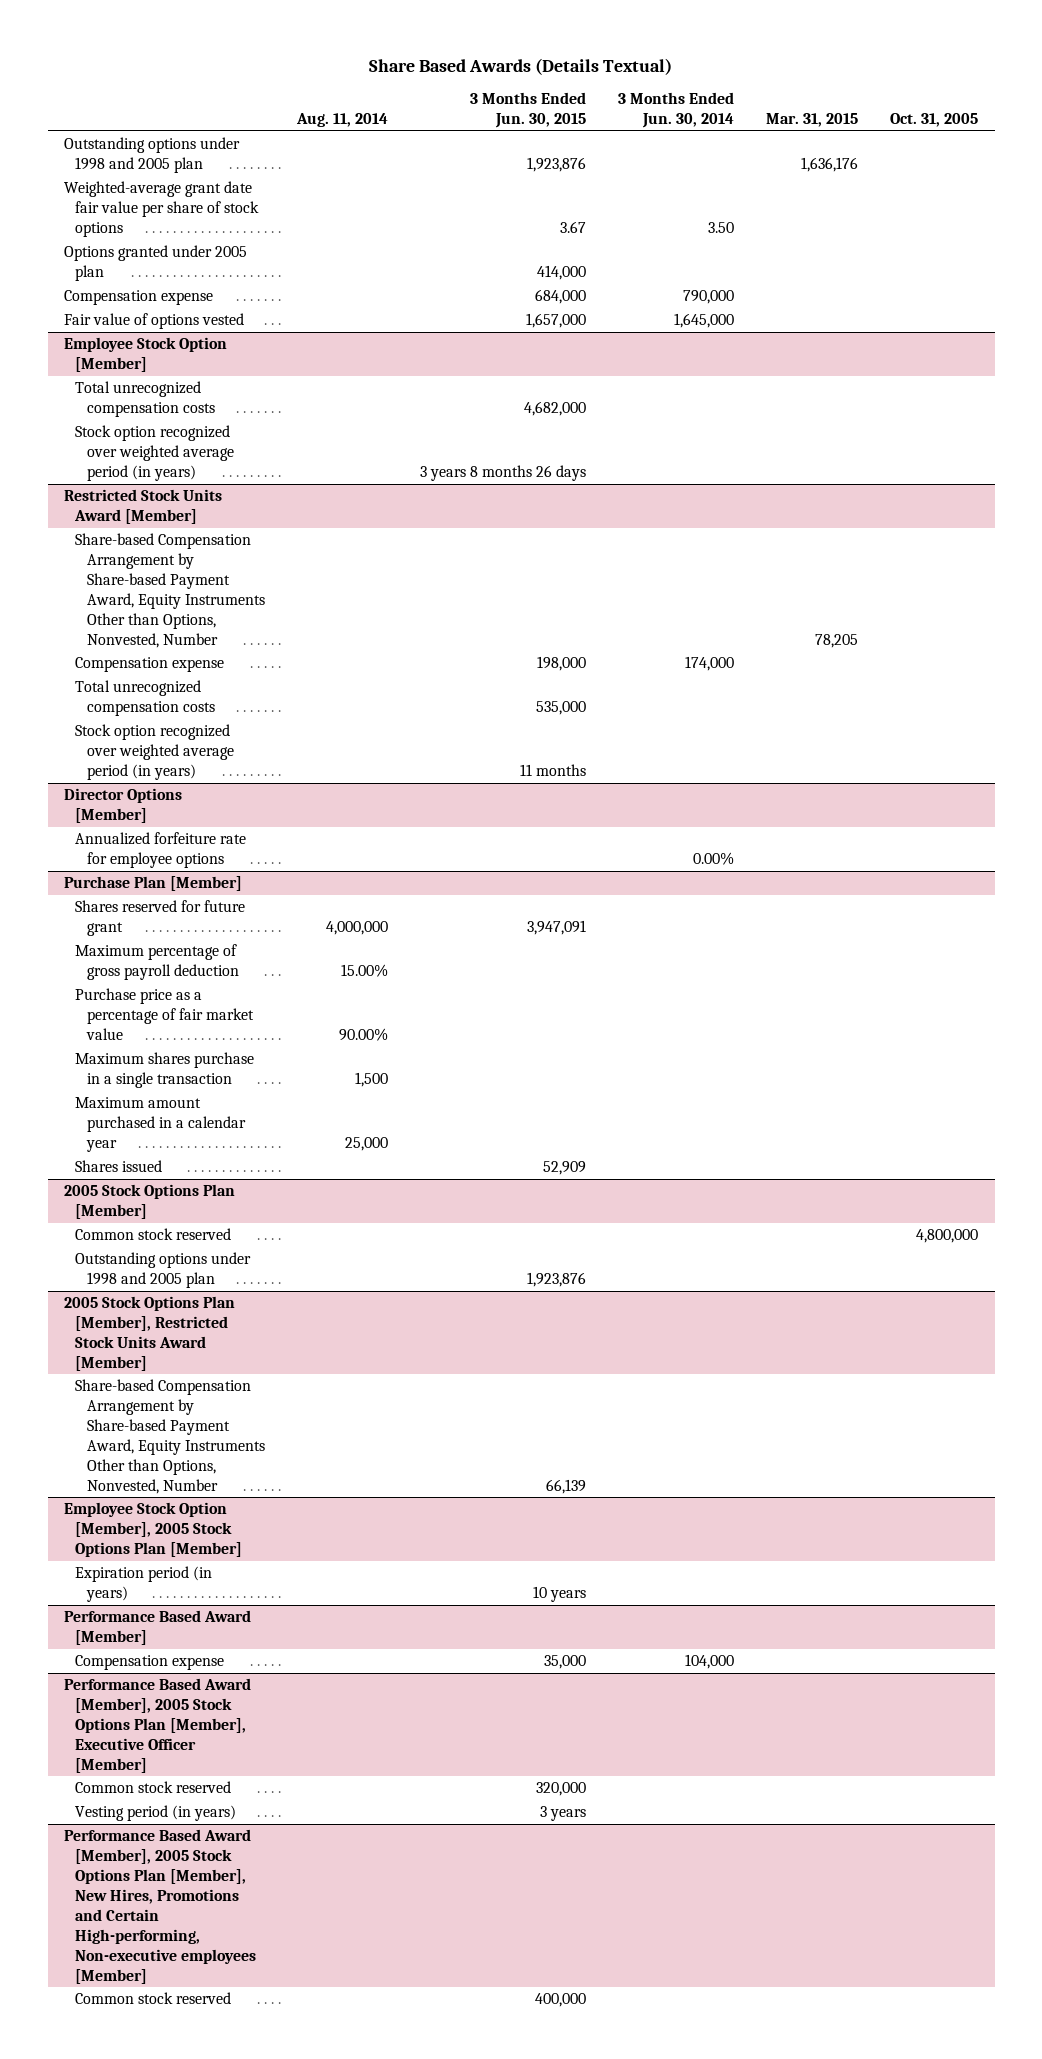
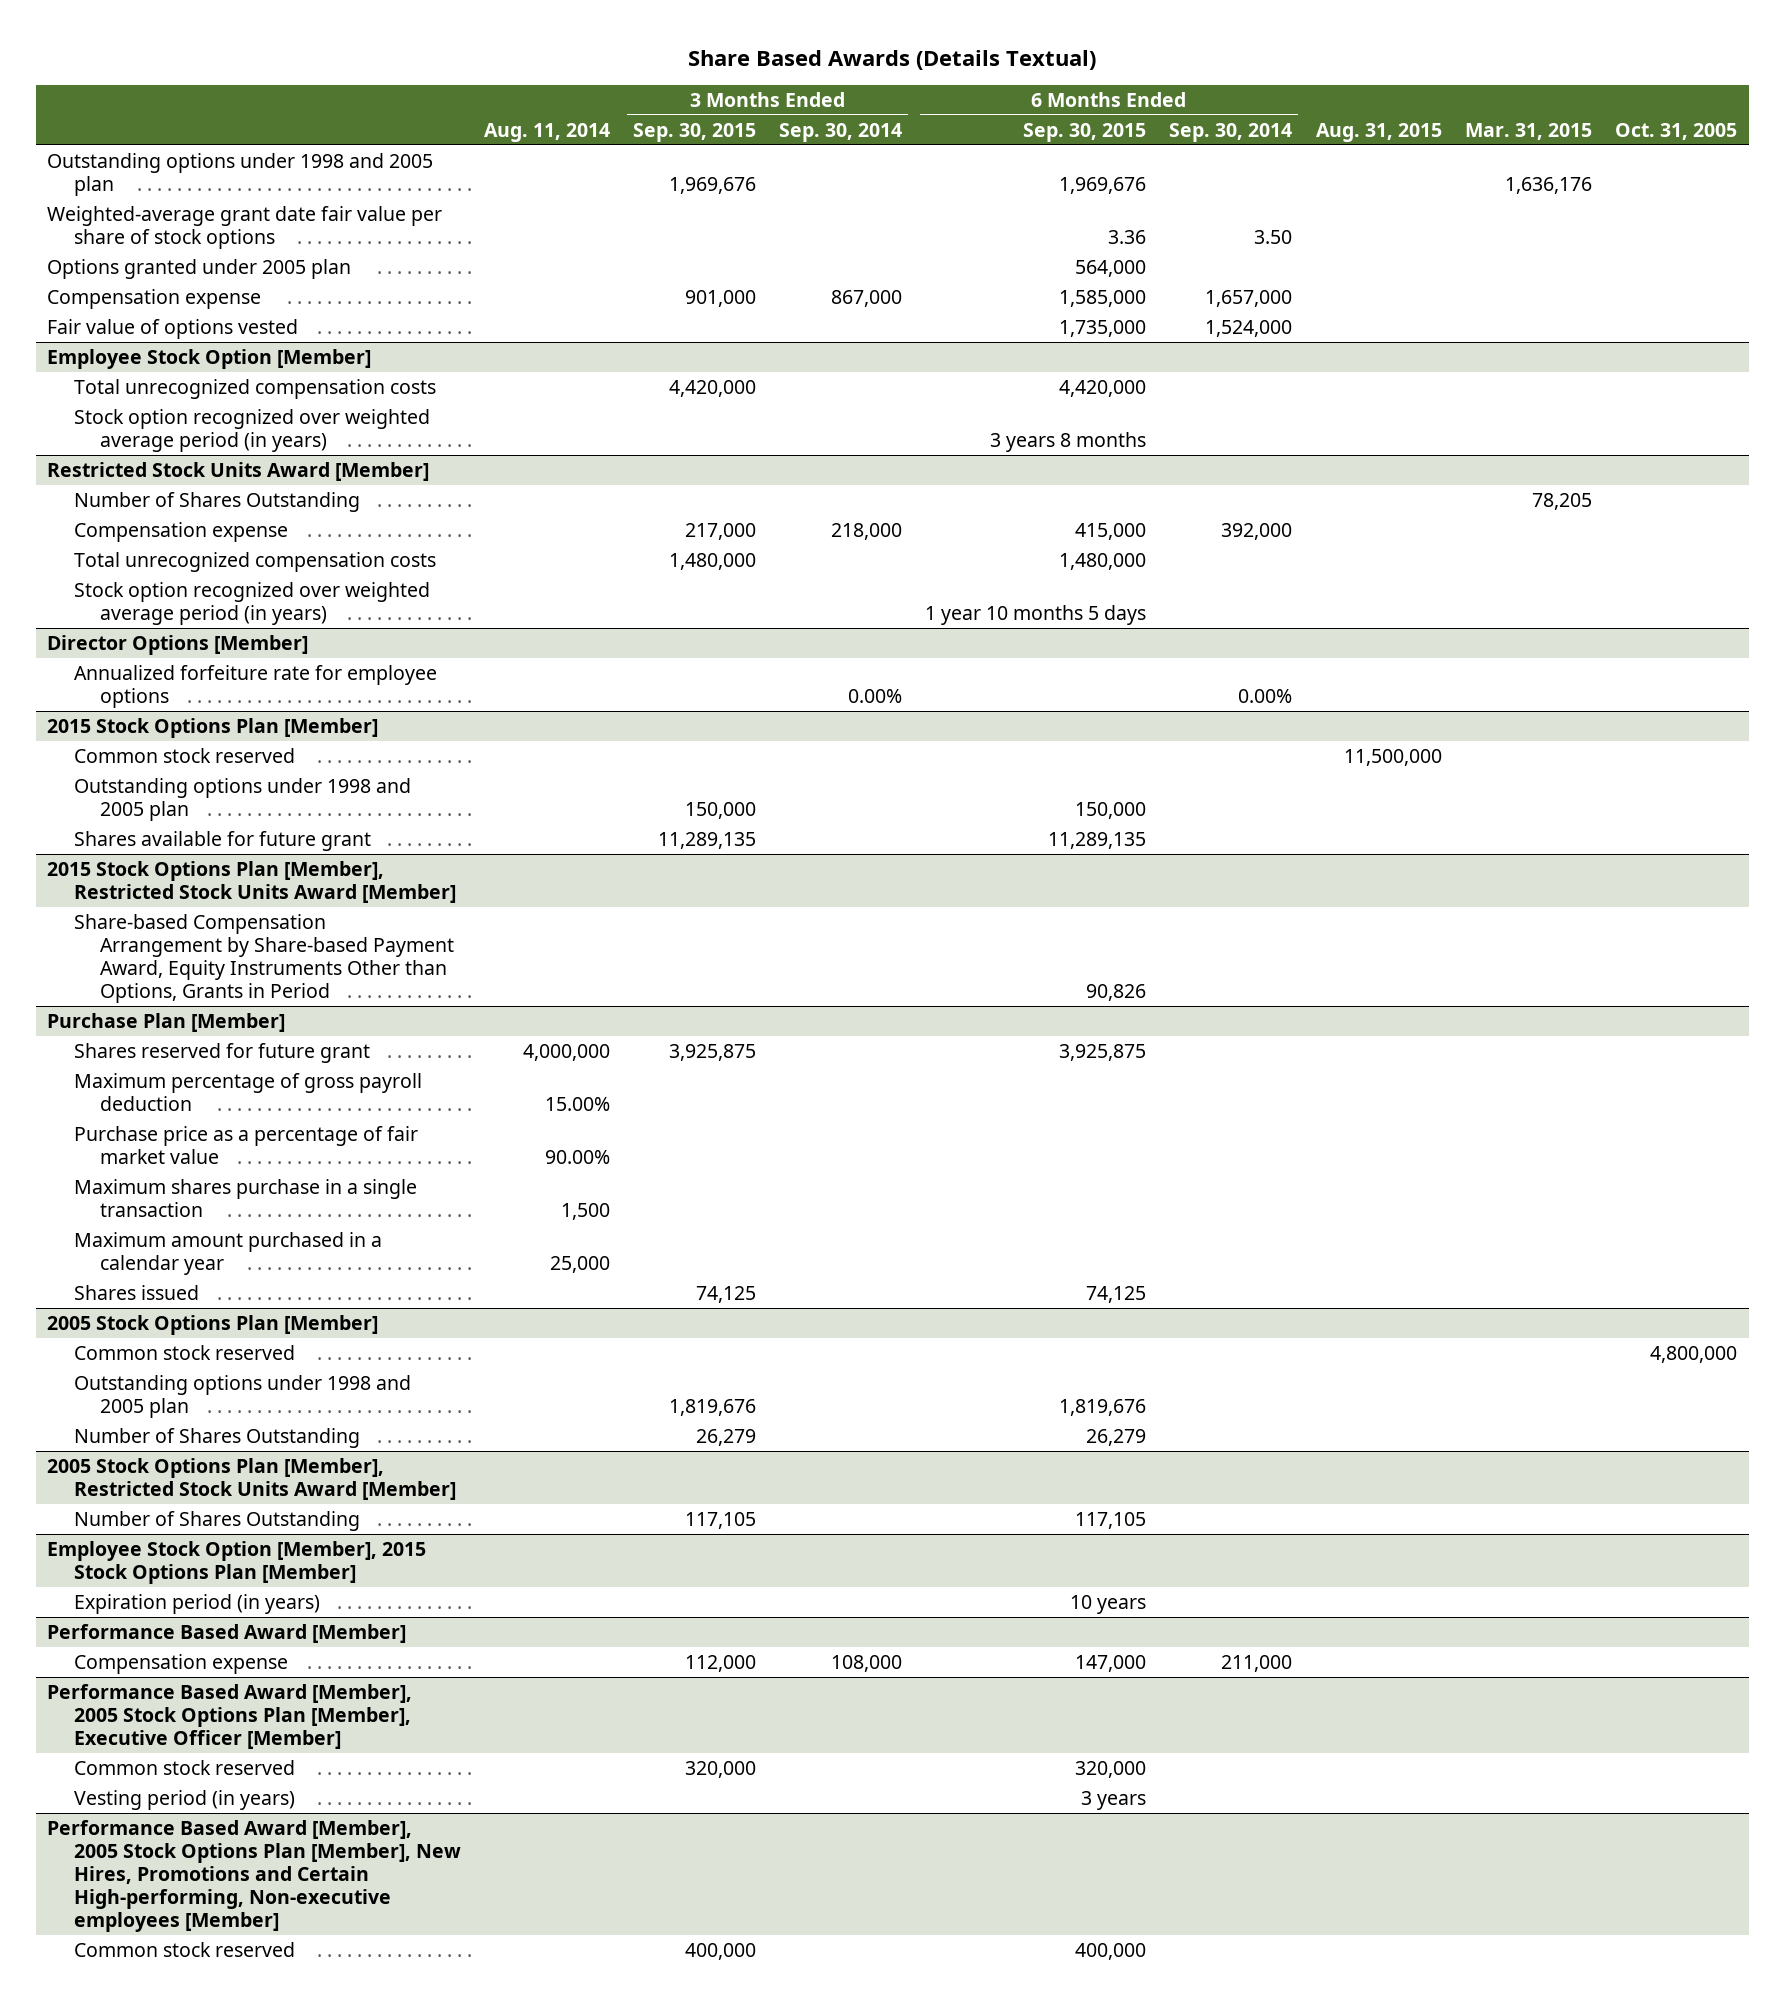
- | Aug. 11, 2014 | 3 Months Ended Jun. 30, 2015 | 3 Months Ended Jun. 30, 2014 | Mar. 31, 2015 | Oct. 31, 2005
+ | Aug. 11, 2014 | 3 Months Ended Sep. 30, 2015 | 3 Months Ended Sep. 30, 2014 | 6 Months Ended Sep. 30, 2015 | 6 Months Ended Sep. 30, 2014 | Aug. 31, 2015 | Mar. 31, 2015 | Oct. 31, 2005
@ Restricted Stock Units Award [Member]
- Share-based Compensation Arrangement by Share-based Payment Award, Equity Instruments Other than Options, Nonvested, Number | | | | 78,205 |
+ Number of Shares Outstanding | | | | | | | 78,205 |
+ 2015 Stock Options Plan [Member]
+ Common stock reserved | | | | | | 11,500,000 | |
+ Outstanding options under 1998 and 2005 plan | | 150,000 | | 150,000 | | | |
+ Shares available for future grant | | 11,289,135 | | 11,289,135 | | | |
+ 2015 Stock Options Plan [Member], Restricted Stock Units Award [Member]
+ Share-based Compensation Arrangement by Share-based Payment Award, Equity Instruments Other than Options, Grants in Period | | | | 90,826 | | | |
@ 2005 Stock Options Plan [Member]
+ Number of Shares Outstanding | | 26,279 | | 26,279 | | | |
@ 2005 Stock Options Plan [Member], Restricted Stock Units Award [Member]
- Share-based Compensation Arrangement by Share-based Payment Award, Equity Instruments Other than Options, Nonvested, Number | | 66,139 | | |
- Employee Stock Option [Member], 2005 Stock Options Plan [Member]
@ 2005 Stock Options Plan [Member], Restricted Stock Units Award [Member]
+ Number of Shares Outstanding | | 117,105 | | 117,105 | | | |
+ Employee Stock Option [Member], 2015 Stock Options Plan [Member]

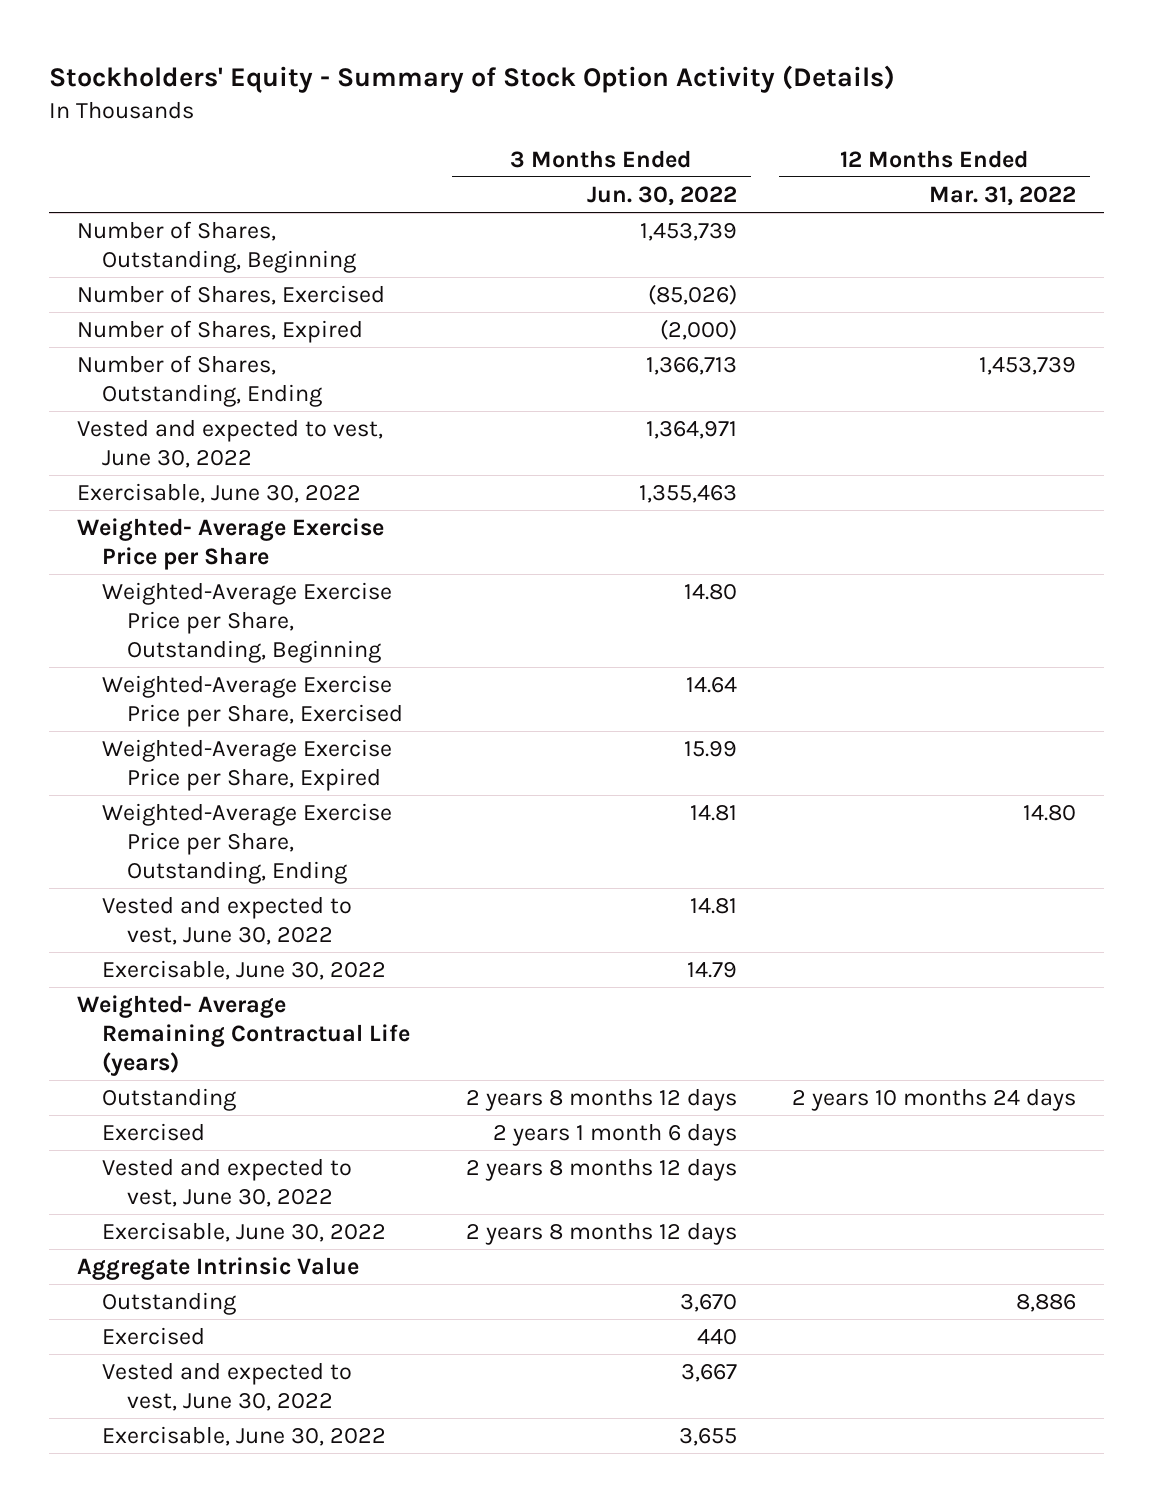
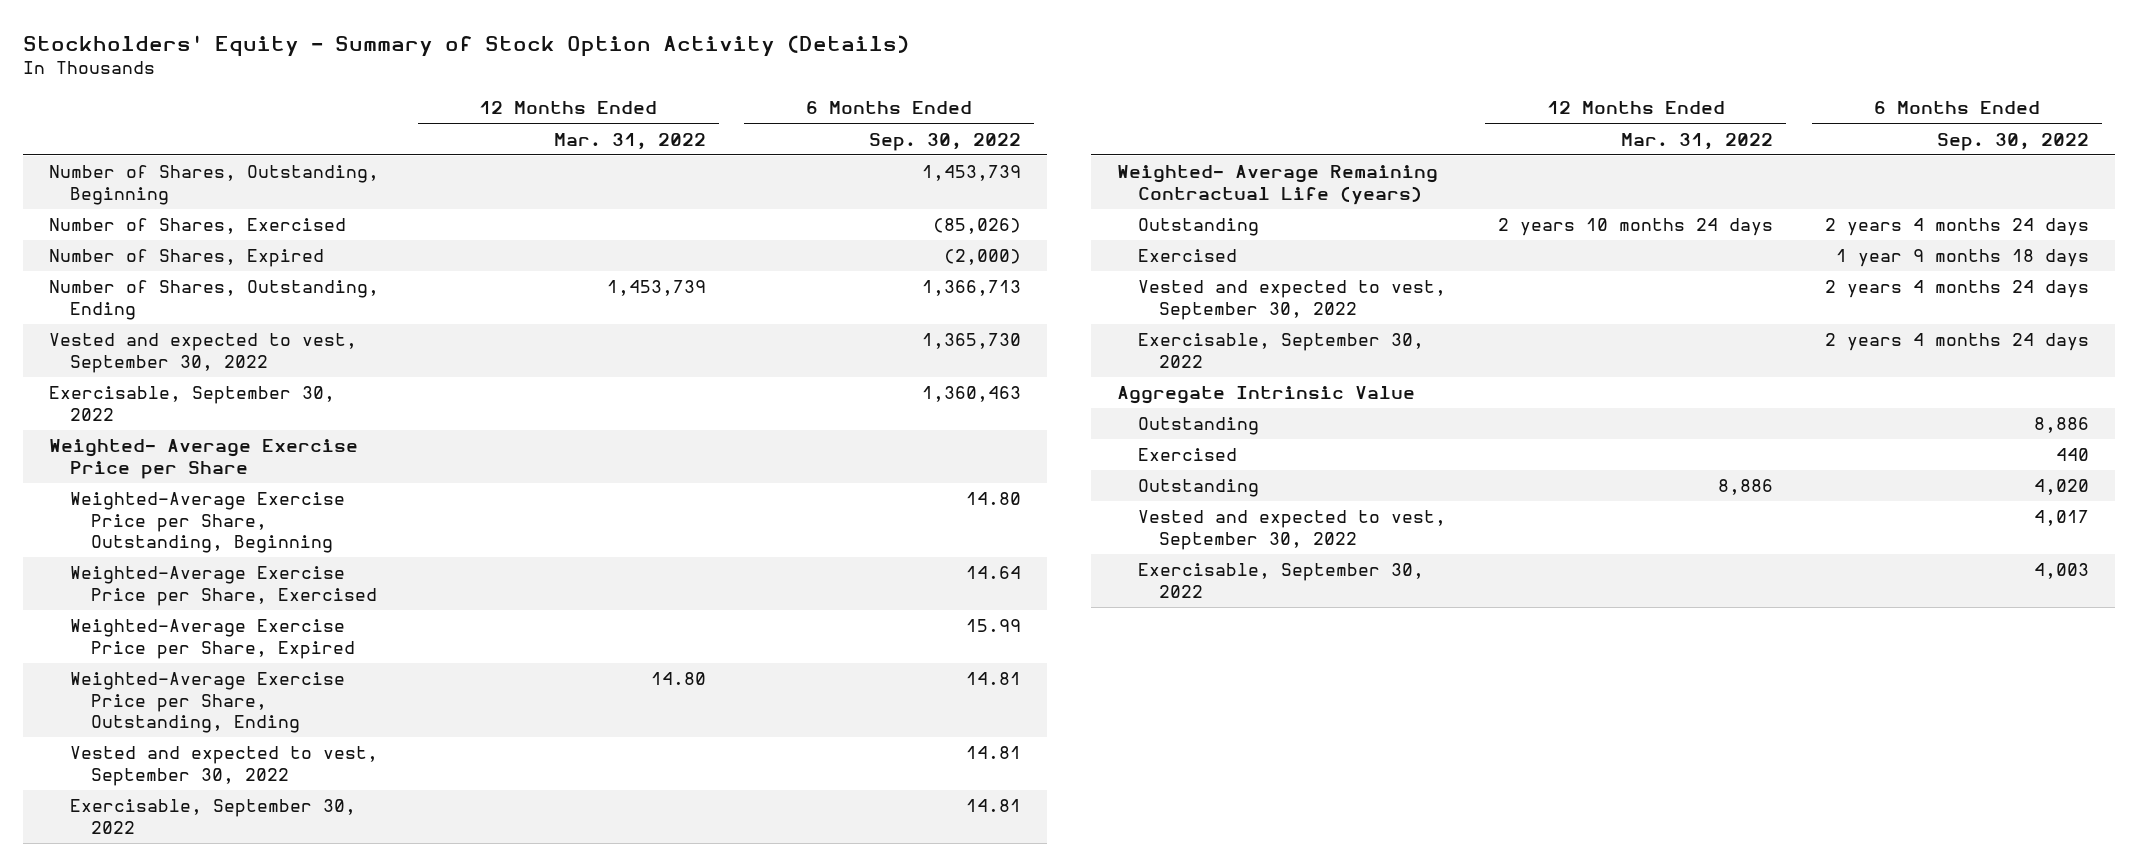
- | 3 Months Ended Jun. 30, 2022 | 12 Months Ended Mar. 31, 2022
+ | 12 Months Ended Mar. 31, 2022 | 6 Months Ended Sep. 30, 2022
- Vested and expected to vest, June 30, 2022 | 1,364,971 |
- Exercisable, June 30, 2022 | 1,355,463 |
+ Vested and expected to vest, September 30, 2022 | | 1,365,730
+ Exercisable, September 30, 2022 | | 1,360,463
- Vested and expected to vest, June 30, 2022 | 14.81 |
- Exercisable, June 30, 2022 | 14.79 |
+ Vested and expected to vest, September 30, 2022 | | 14.81
+ Exercisable, September 30, 2022 | | 14.81
- Vested and expected to vest, June 30, 2022 | 2 years 8 months 12 days |
- Exercisable, June 30, 2022 | 2 years 8 months 12 days |
+ Vested and expected to vest, September 30, 2022 | | 2 years 4 months 24 days
+ Exercisable, September 30, 2022 | | 2 years 4 months 24 days
+ Outstanding | | 8,886
- Vested and expected to vest, June 30, 2022 | 3,667 |
- Exercisable, June 30, 2022 | 3,655 |
moved down: Outstanding | 8,886 | 4,020
+ Vested and expected to vest, September 30, 2022 | | 4,017
+ Exercisable, September 30, 2022 | | 4,003

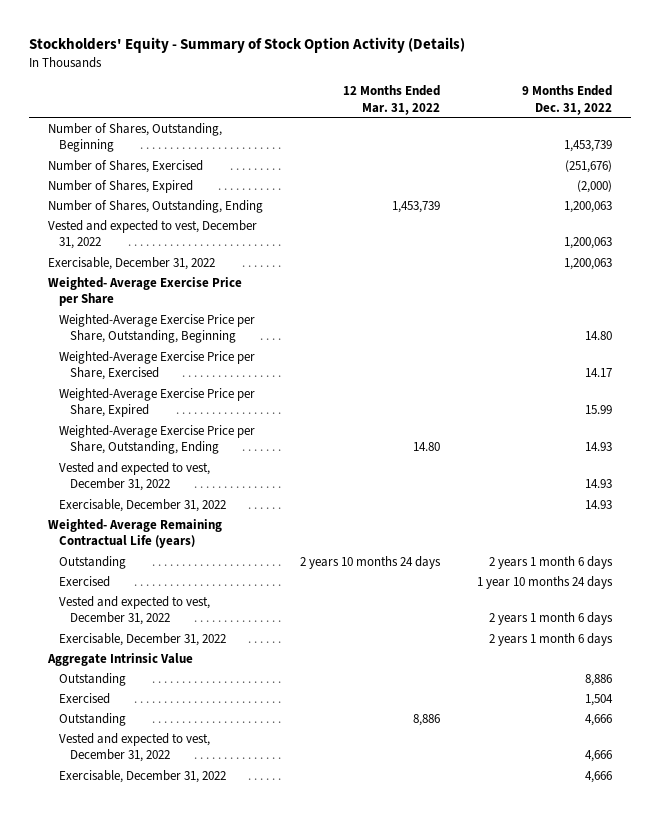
- | 12 Months Ended Mar. 31, 2022 | 6 Months Ended Sep. 30, 2022
+ | 12 Months Ended Mar. 31, 2022 | 9 Months Ended Dec. 31, 2022
- Vested and expected to vest, September 30, 2022 | | 1,365,730
- Exercisable, September 30, 2022 | | 1,360,463
+ Vested and expected to vest, December 31, 2022 | | 1,200,063
+ Exercisable, December 31, 2022 | | 1,200,063
- Vested and expected to vest, September 30, 2022 | | 14.81
- Exercisable, September 30, 2022 | | 14.81
+ Vested and expected to vest, December 31, 2022 | | 14.93
+ Exercisable, December 31, 2022 | | 14.93
- Vested and expected to vest, September 30, 2022 | | 2 years 4 months 24 days
- Exercisable, September 30, 2022 | | 2 years 4 months 24 days
+ Vested and expected to vest, December 31, 2022 | | 2 years 1 month 6 days
+ Exercisable, December 31, 2022 | | 2 years 1 month 6 days
- Vested and expected to vest, September 30, 2022 | | 4,017
- Exercisable, September 30, 2022 | | 4,003
+ Vested and expected to vest, December 31, 2022 | | 4,666
+ Exercisable, December 31, 2022 | | 4,666

